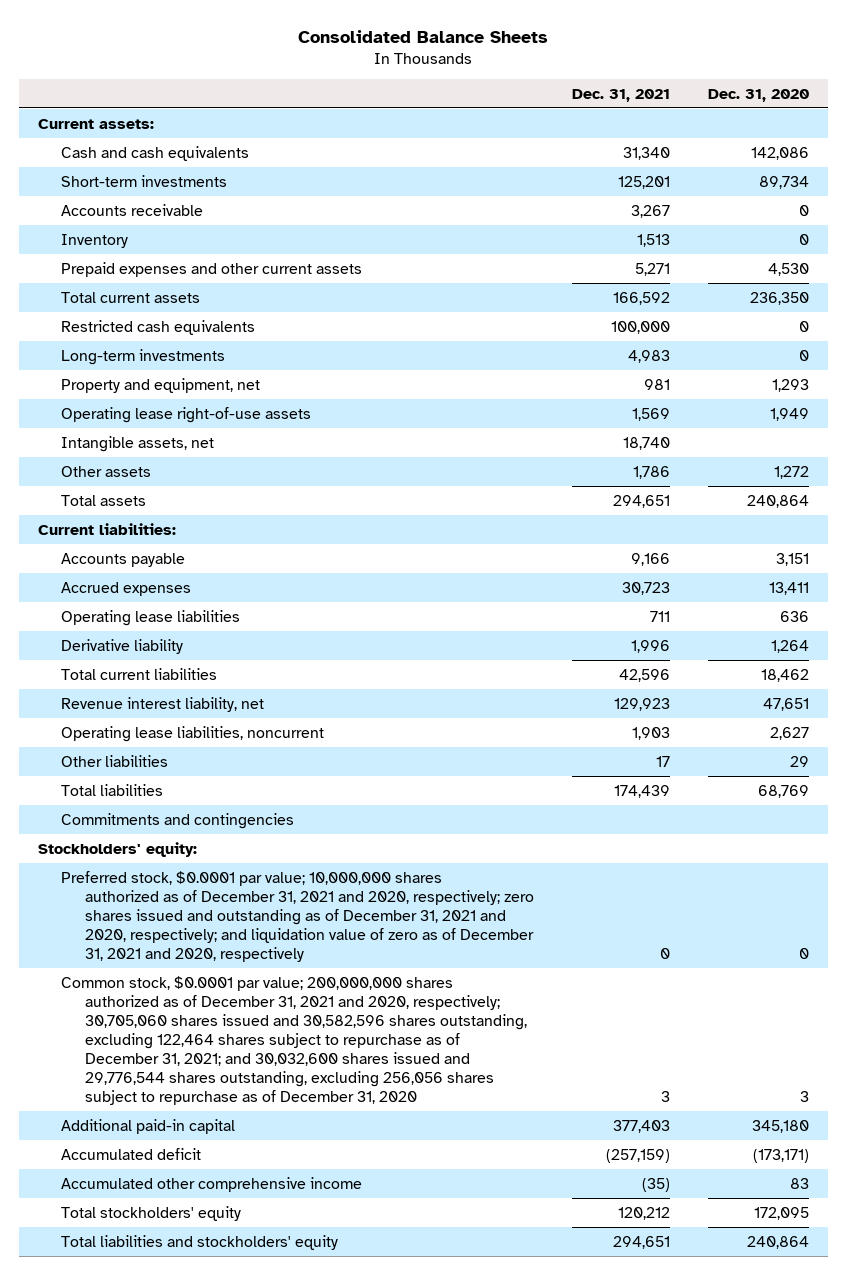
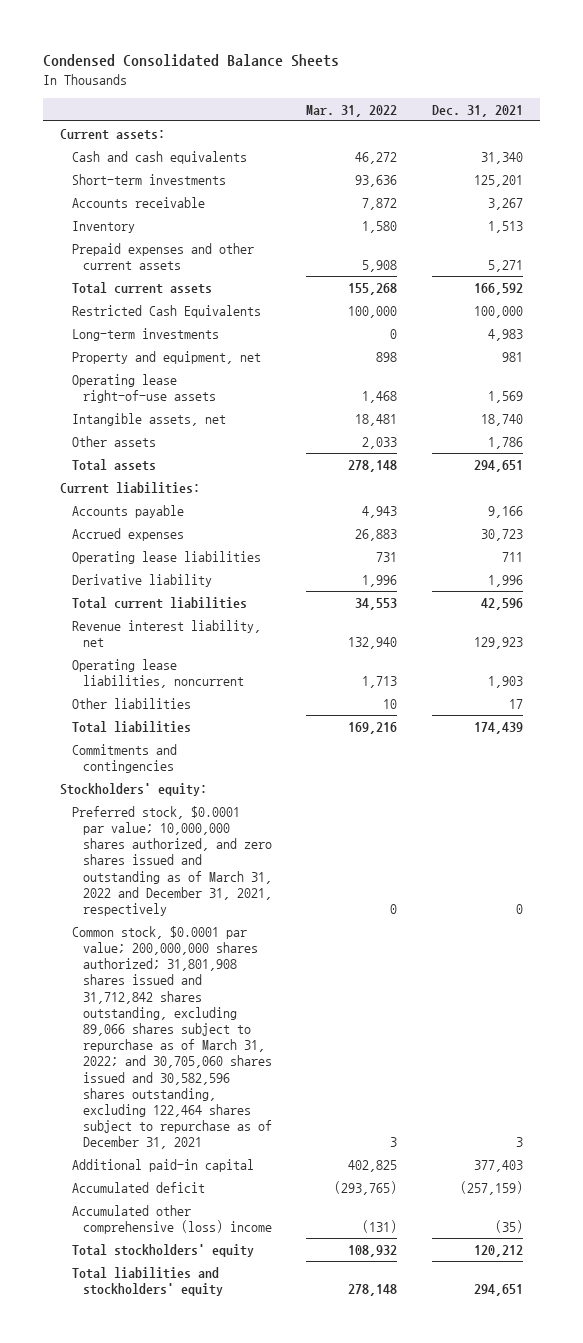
- Consolidated Balance Sheets
+ Condensed Consolidated Balance Sheets
- | Dec. 31, 2021 | Dec. 31, 2020
+ | Mar. 31, 2022 | Dec. 31, 2021
- Restricted cash equivalents | 100,000 | 0
+ Restricted Cash Equivalents | 100,000 | 100,000
- Preferred stock, $0.0001 par value; 10,000,000 shares authorized as of December 31, 2021 and 2020, respectively; zero shares issued and outstanding as of December 31, 2021 and 2020, respectively; and liquidation value of zero as of December 31, 2021 and 2020, respectively | 0 | 0
- Common stock, $0.0001 par value; 200,000,000 shares authorized as of December 31, 2021 and 2020, respectively; 30,705,060 shares issued and 30,582,596 shares outstanding, excluding 122,464 shares subject to repurchase as of December 31, 2021; and 30,032,600 shares issued and 29,776,544 shares outstanding, excluding 256,056 shares subject to repurchase as of December 31, 2020 | 3 | 3
+ Preferred stock, $0.0001 par value; 10,000,000 shares authorized, and zero shares issued and outstanding as of March 31, 2022 and December 31, 2021, respectively | 0 | 0
+ Common stock, $0.0001 par value; 200,000,000 shares authorized; 31,801,908 shares issued and 31,712,842 shares outstanding, excluding 89,066 shares subject to repurchase as of March 31, 2022; and 30,705,060 shares issued and 30,582,596 shares outstanding, excluding 122,464 shares subject to repurchase as of December 31, 2021 | 3 | 3
- Accumulated other comprehensive income | (35) | 83
+ Accumulated other comprehensive (loss) income | (131) | (35)

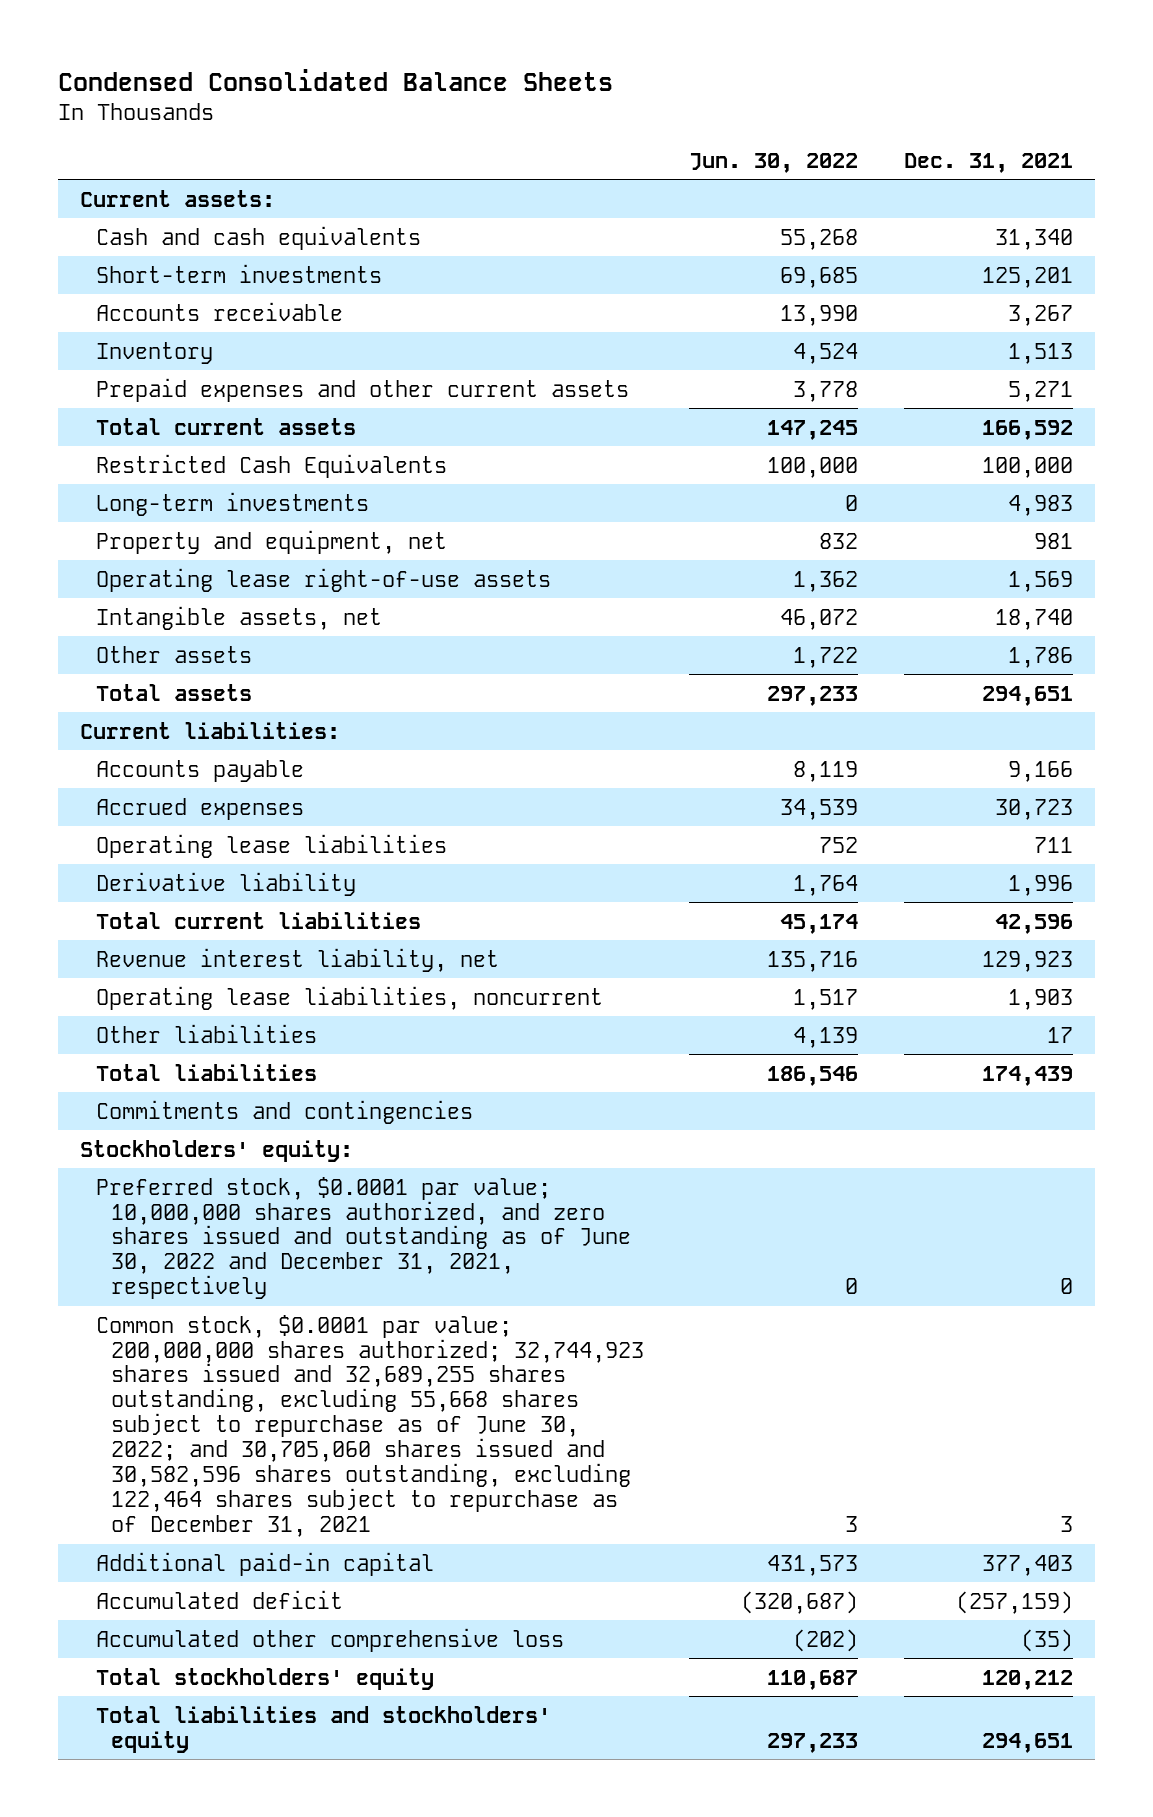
- | Mar. 31, 2022 | Dec. 31, 2021
+ | Jun. 30, 2022 | Dec. 31, 2021
- Preferred stock, $0.0001 par value; 10,000,000 shares authorized, and zero shares issued and outstanding as of March 31, 2022 and December 31, 2021, respectively | 0 | 0
- Common stock, $0.0001 par value; 200,000,000 shares authorized; 31,801,908 shares issued and 31,712,842 shares outstanding, excluding 89,066 shares subject to repurchase as of March 31, 2022; and 30,705,060 shares issued and 30,582,596 shares outstanding, excluding 122,464 shares subject to repurchase as of December 31, 2021 | 3 | 3
+ Preferred stock, $0.0001 par value; 10,000,000 shares authorized, and zero shares issued and outstanding as of June 30, 2022 and December 31, 2021, respectively | 0 | 0
+ Common stock, $0.0001 par value; 200,000,000 shares authorized; 32,744,923 shares issued and 32,689,255 shares outstanding, excluding 55,668 shares subject to repurchase as of June 30, 2022; and 30,705,060 shares issued and 30,582,596 shares outstanding, excluding 122,464 shares subject to repurchase as of December 31, 2021 | 3 | 3
- Accumulated other comprehensive (loss) income | (131) | (35)
+ Accumulated other comprehensive loss | (202) | (35)

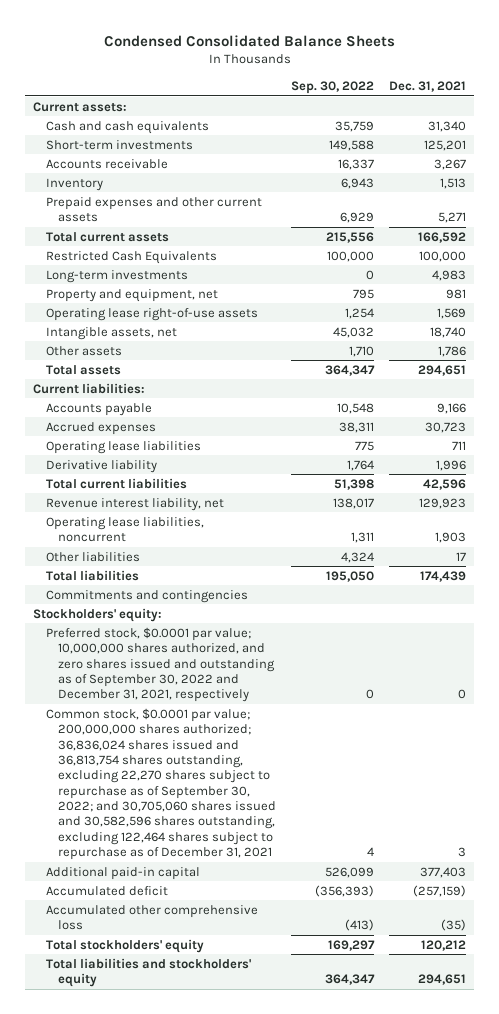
- | Jun. 30, 2022 | Dec. 31, 2021
+ | Sep. 30, 2022 | Dec. 31, 2021
- Preferred stock, $0.0001 par value; 10,000,000 shares authorized, and zero shares issued and outstanding as of June 30, 2022 and December 31, 2021, respectively | 0 | 0
- Common stock, $0.0001 par value; 200,000,000 shares authorized; 32,744,923 shares issued and 32,689,255 shares outstanding, excluding 55,668 shares subject to repurchase as of June 30, 2022; and 30,705,060 shares issued and 30,582,596 shares outstanding, excluding 122,464 shares subject to repurchase as of December 31, 2021 | 3 | 3
+ Preferred stock, $0.0001 par value; 10,000,000 shares authorized, and zero shares issued and outstanding as of September 30, 2022 and December 31, 2021, respectively | 0 | 0
+ Common stock, $0.0001 par value; 200,000,000 shares authorized; 36,836,024 shares issued and 36,813,754 shares outstanding, excluding 22,270 shares subject to repurchase as of September 30, 2022; and 30,705,060 shares issued and 30,582,596 shares outstanding, excluding 122,464 shares subject to repurchase as of December 31, 2021 | 4 | 3

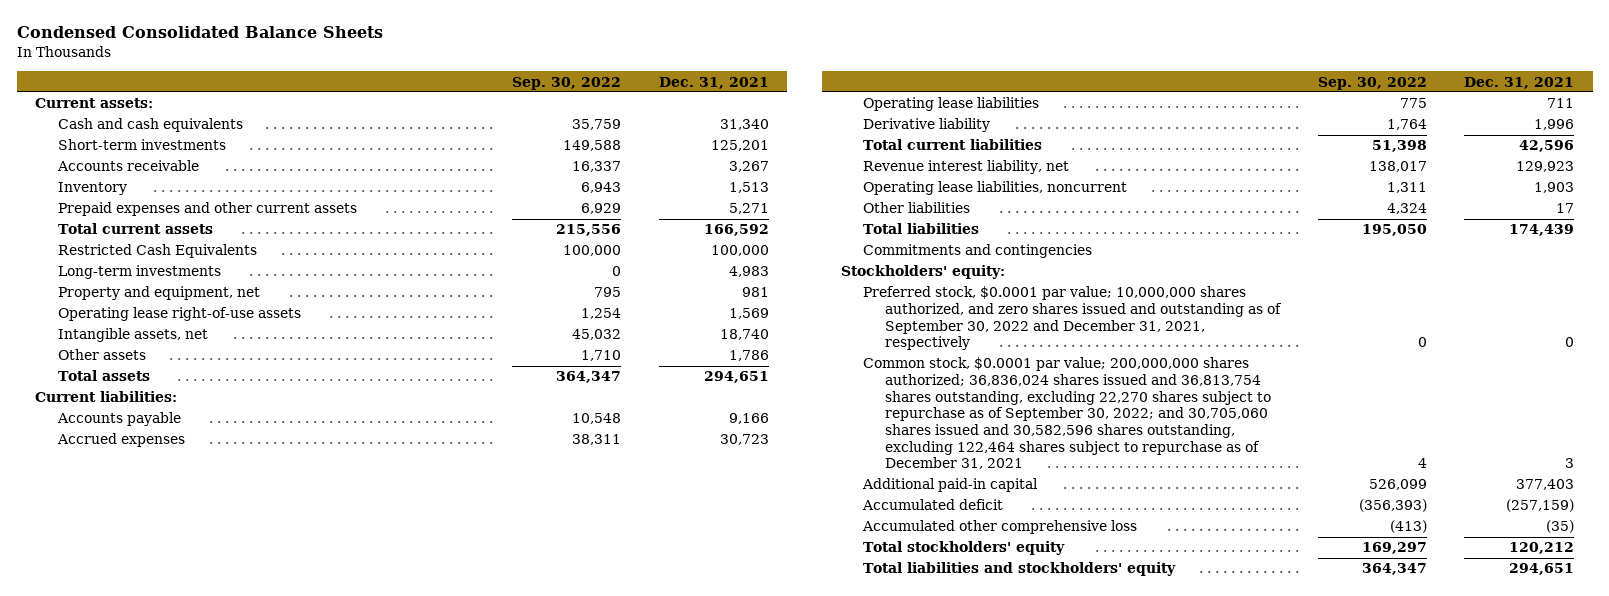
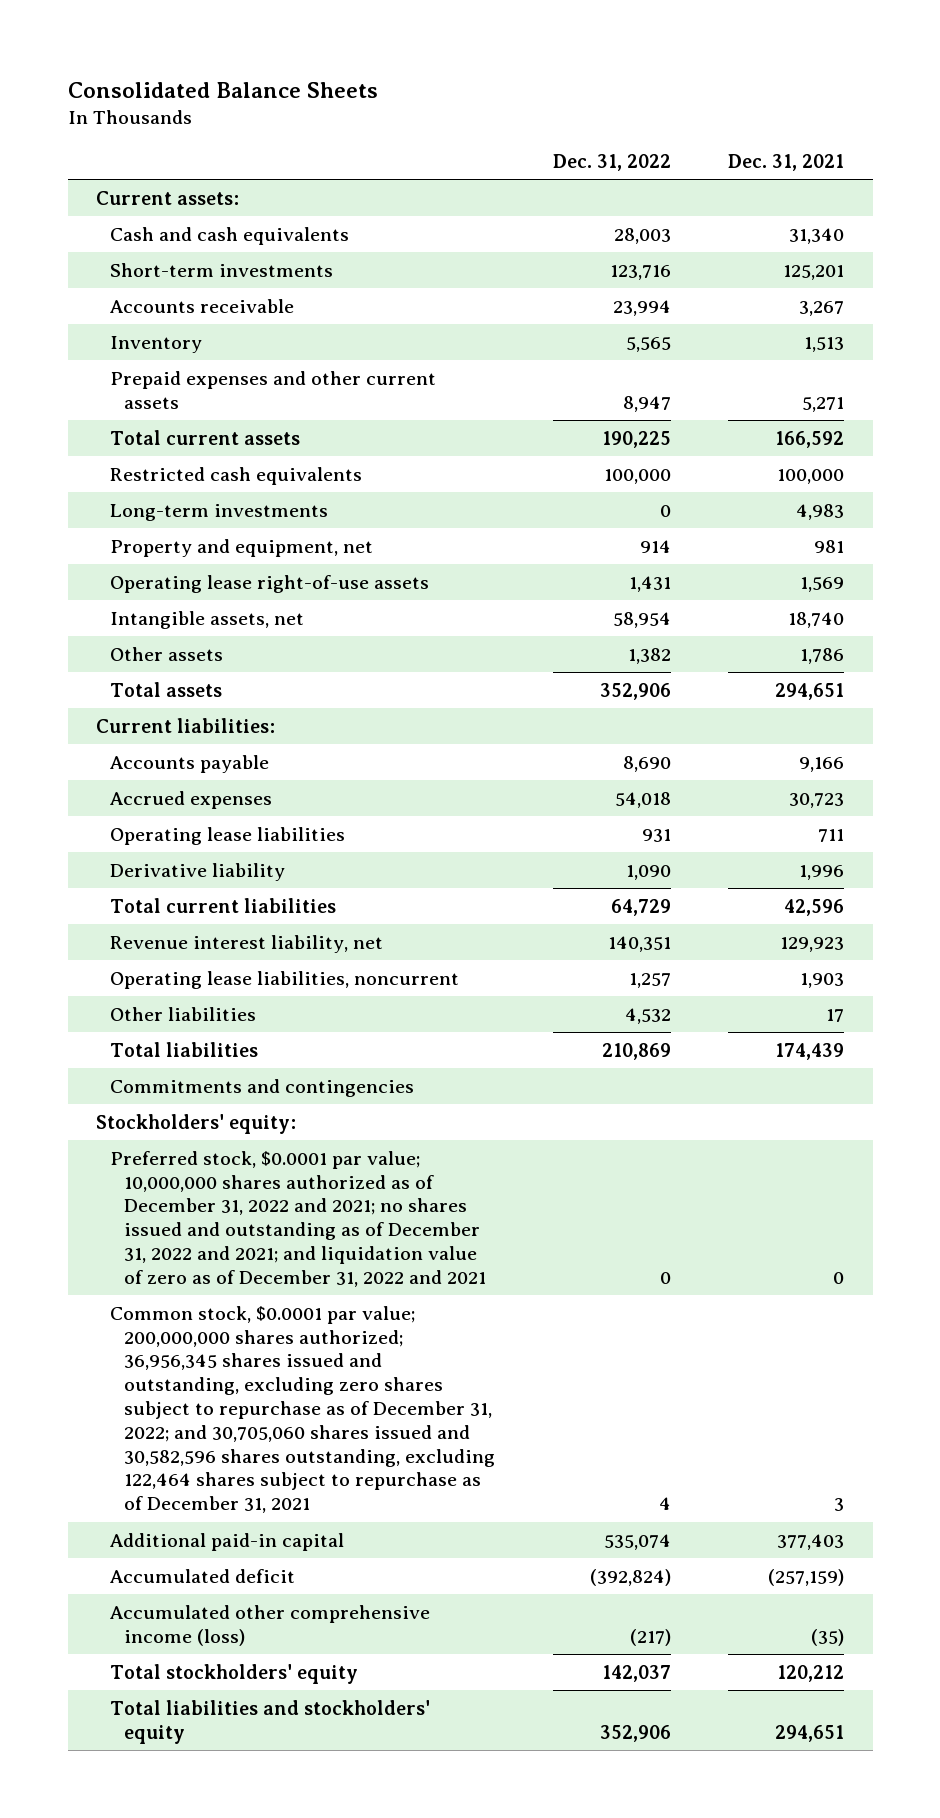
- Condensed Consolidated Balance Sheets
+ Consolidated Balance Sheets
- | Sep. 30, 2022 | Dec. 31, 2021
+ | Dec. 31, 2022 | Dec. 31, 2021
- Restricted Cash Equivalents | 100,000 | 100,000
+ Restricted cash equivalents | 100,000 | 100,000
- Preferred stock, $0.0001 par value; 10,000,000 shares authorized, and zero shares issued and outstanding as of September 30, 2022 and December 31, 2021, respectively | 0 | 0
- Common stock, $0.0001 par value; 200,000,000 shares authorized; 36,836,024 shares issued and 36,813,754 shares outstanding, excluding 22,270 shares subject to repurchase as of September 30, 2022; and 30,705,060 shares issued and 30,582,596 shares outstanding, excluding 122,464 shares subject to repurchase as of December 31, 2021 | 4 | 3
+ Preferred stock, $0.0001 par value; 10,000,000 shares authorized as of December 31, 2022 and 2021; no shares issued and outstanding as of December 31, 2022 and 2021; and liquidation value of zero as of December 31, 2022 and 2021 | 0 | 0
+ Common stock, $0.0001 par value; 200,000,000 shares authorized; 36,956,345 shares issued and outstanding, excluding zero shares subject to repurchase as of December 31, 2022; and 30,705,060 shares issued and 30,582,596 shares outstanding, excluding 122,464 shares subject to repurchase as of December 31, 2021 | 4 | 3
- Accumulated other comprehensive loss | (413) | (35)
+ Accumulated other comprehensive income (loss) | (217) | (35)

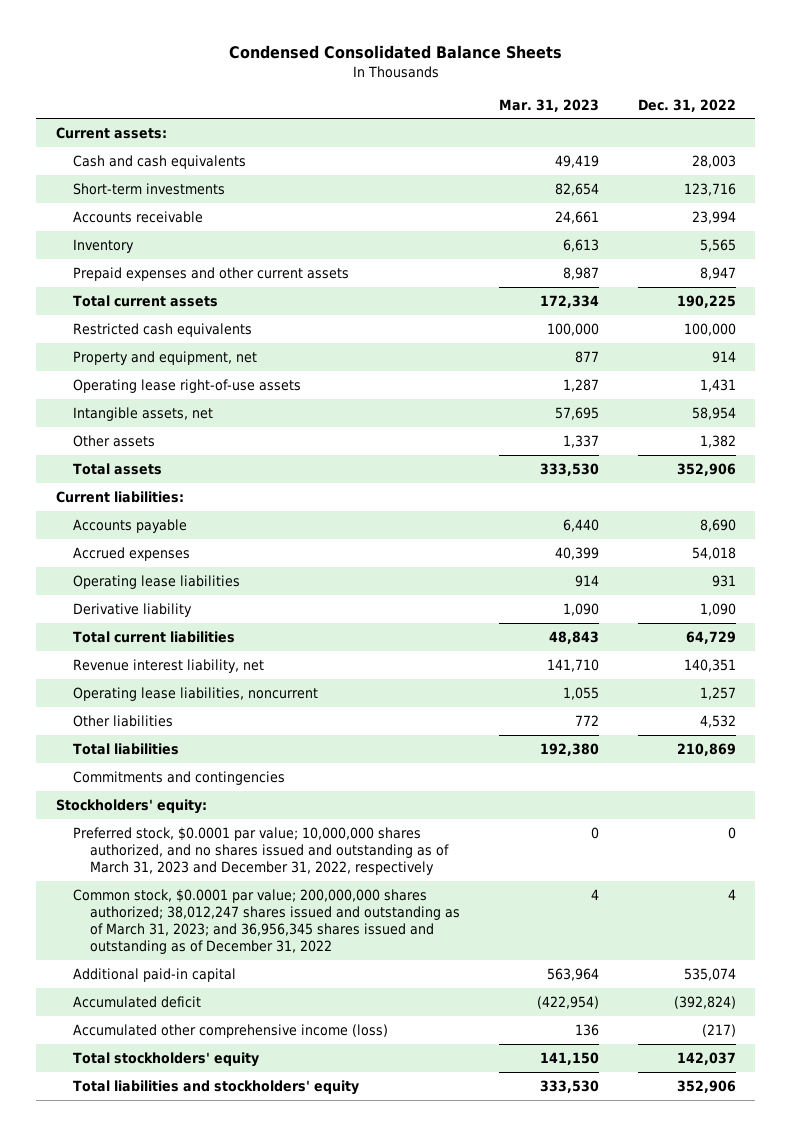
- Consolidated Balance Sheets
+ Condensed Consolidated Balance Sheets
- | Dec. 31, 2022 | Dec. 31, 2021
+ | Mar. 31, 2023 | Dec. 31, 2022
- Long-term investments | 0 | 4,983
- Preferred stock, $0.0001 par value; 10,000,000 shares authorized as of December 31, 2022 and 2021; no shares issued and outstanding as of December 31, 2022 and 2021; and liquidation value of zero as of December 31, 2022 and 2021 | 0 | 0
- Common stock, $0.0001 par value; 200,000,000 shares authorized; 36,956,345 shares issued and outstanding, excluding zero shares subject to repurchase as of December 31, 2022; and 30,705,060 shares issued and 30,582,596 shares outstanding, excluding 122,464 shares subject to repurchase as of December 31, 2021 | 4 | 3
+ Preferred stock, $0.0001 par value; 10,000,000 shares authorized, and no shares issued and outstanding as of March 31, 2023 and December 31, 2022, respectively | 0 | 0
+ Common stock, $0.0001 par value; 200,000,000 shares authorized; 38,012,247 shares issued and outstanding as of March 31, 2023; and 36,956,345 shares issued and outstanding as of December 31, 2022 | 4 | 4

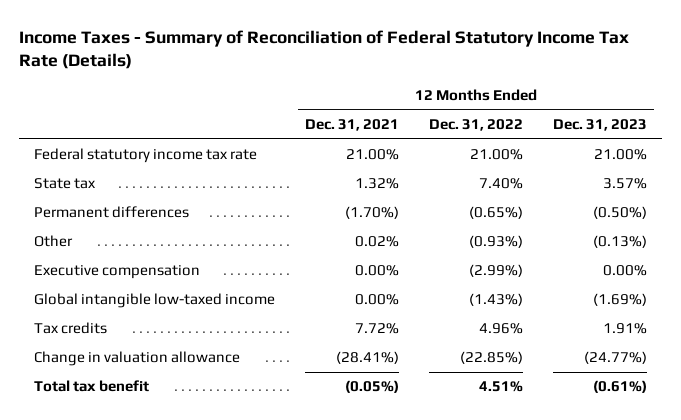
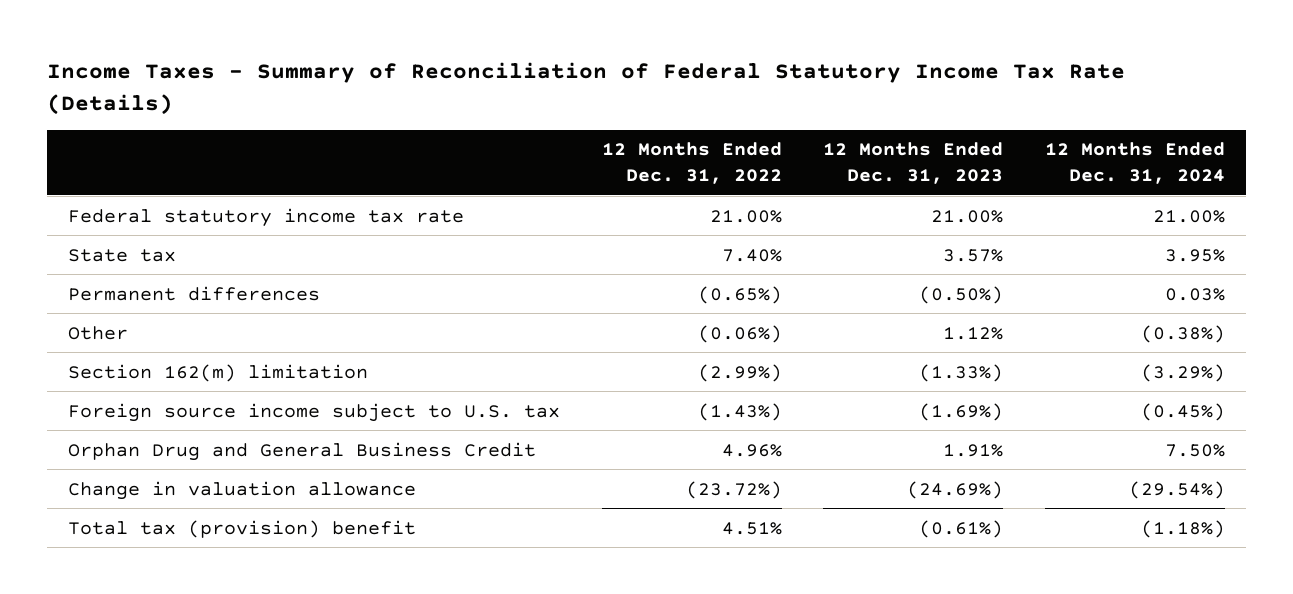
- | 12 Months Ended Dec. 31, 2021 | 12 Months Ended Dec. 31, 2022 | 12 Months Ended Dec. 31, 2023
+ | 12 Months Ended Dec. 31, 2022 | 12 Months Ended Dec. 31, 2023 | 12 Months Ended Dec. 31, 2024
- Other | 0.02% | (0.93%) | (0.13%)
- Executive compensation | 0.00% | (2.99%) | 0.00%
- Global intangible low-taxed income | 0.00% | (1.43%) | (1.69%)
- Tax credits | 7.72% | 4.96% | 1.91%
- Change in valuation allowance | (28.41%) | (22.85%) | (24.77%)
- Total tax benefit | (0.05%) | 4.51% | (0.61%)
+ Other | (0.06%) | 1.12% | (0.38%)
+ Section 162(m) limitation | (2.99%) | (1.33%) | (3.29%)
+ Foreign source income subject to U.S. tax | (1.43%) | (1.69%) | (0.45%)
+ Orphan Drug and General Business Credit | 4.96% | 1.91% | 7.50%
+ Change in valuation allowance | (23.72%) | (24.69%) | (29.54%)
+ Total tax (provision) benefit | 4.51% | (0.61%) | (1.18%)

